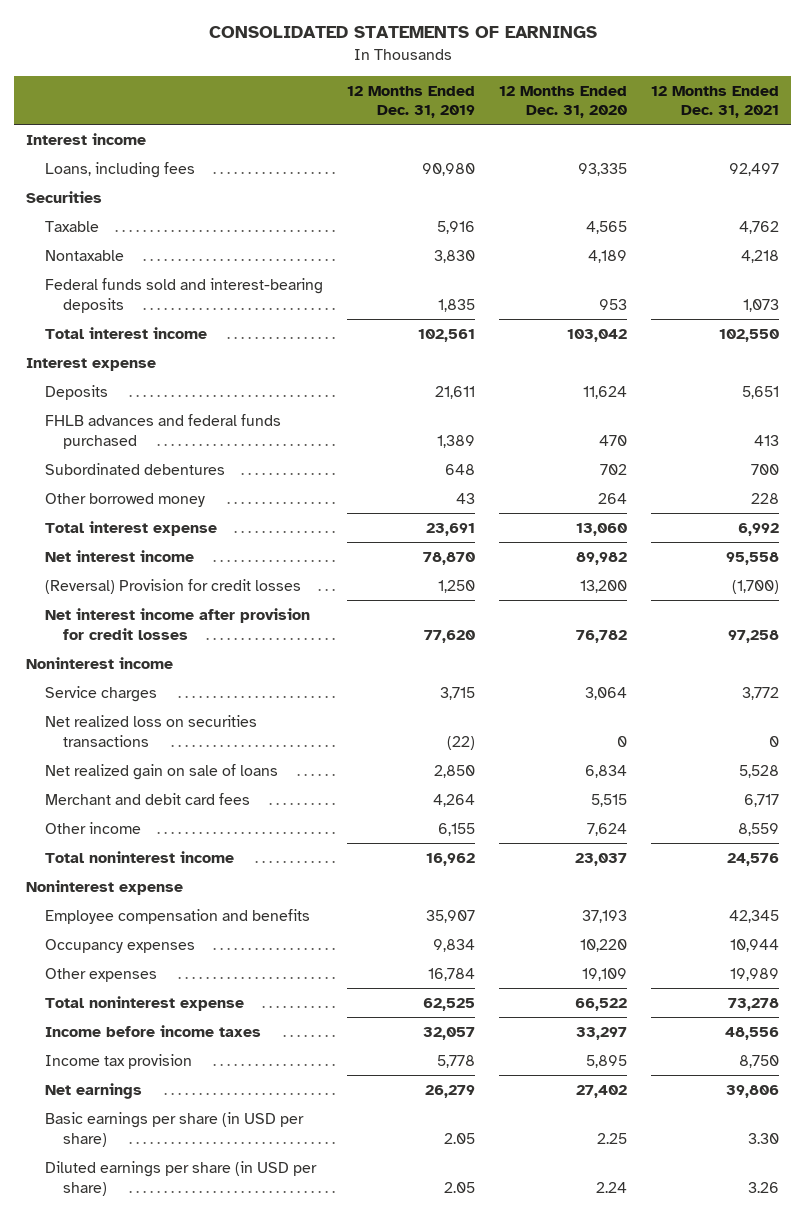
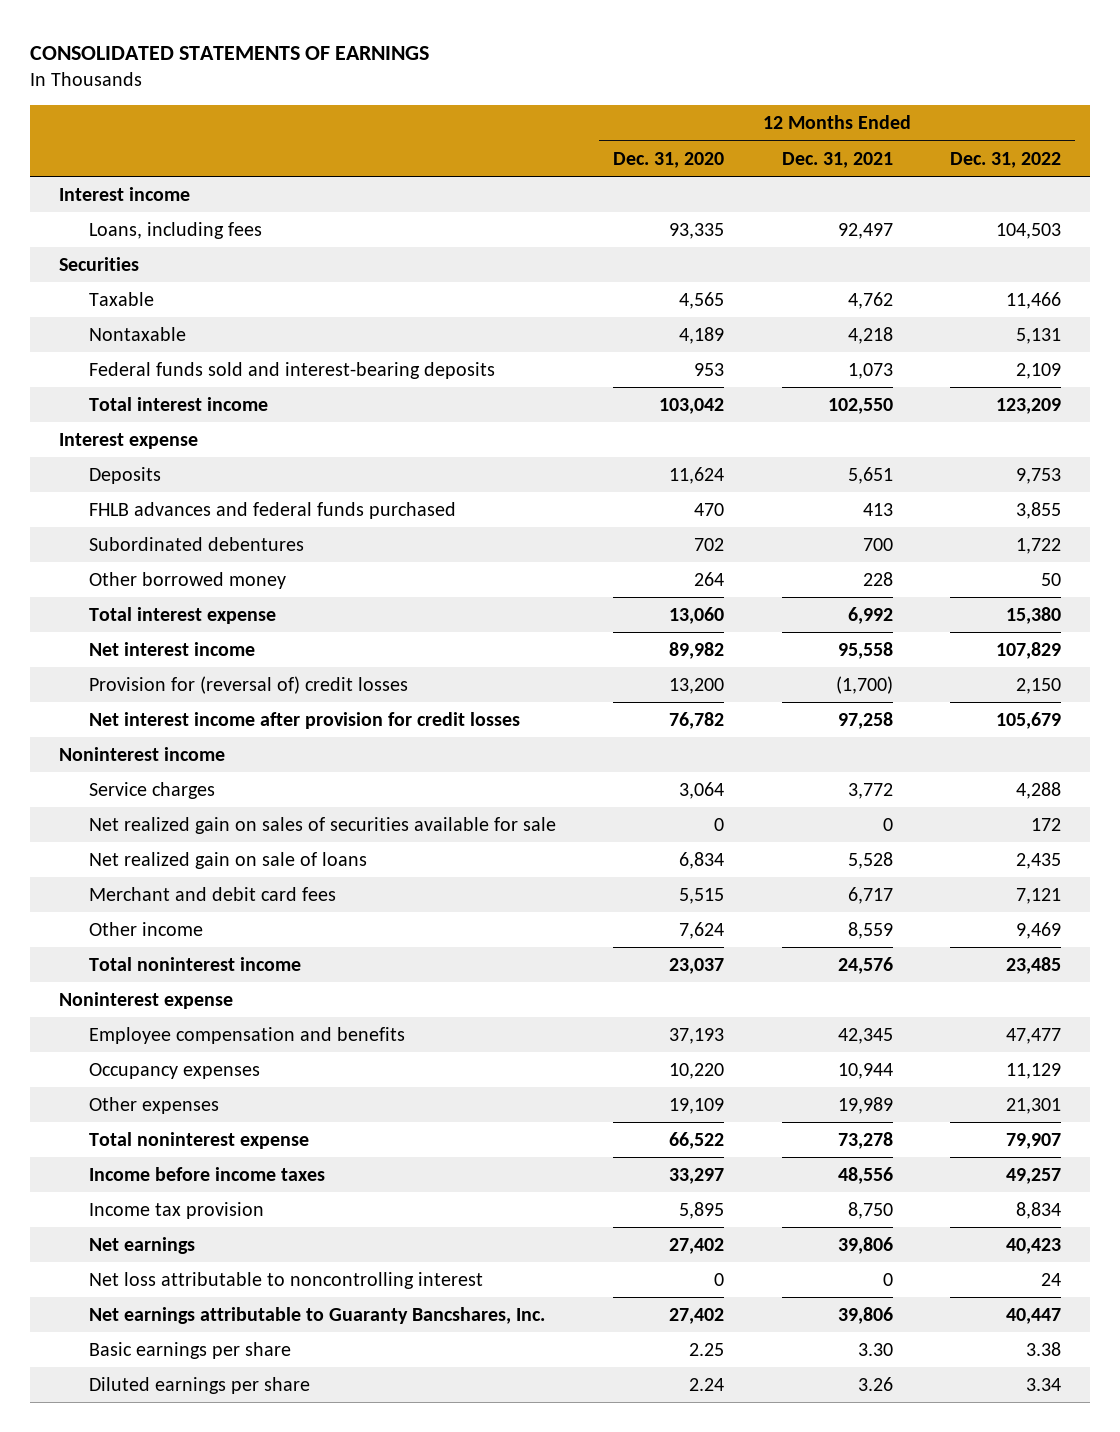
- | 12 Months Ended Dec. 31, 2019 | 12 Months Ended Dec. 31, 2020 | 12 Months Ended Dec. 31, 2021
+ | 12 Months Ended Dec. 31, 2020 | 12 Months Ended Dec. 31, 2021 | 12 Months Ended Dec. 31, 2022
- (Reversal) Provision for credit losses | 1,250 | 13,200 | (1,700)
+ Provision for (reversal of) credit losses | 13,200 | (1,700) | 2,150
- Net realized loss on securities transactions | (22) | 0 | 0
+ Net realized gain on sales of securities available for sale | 0 | 0 | 172
- Basic earnings per share (in USD per share) | 2.05 | 2.25 | 3.30
- Diluted earnings per share (in USD per share) | 2.05 | 2.24 | 3.26
+ Net loss attributable to noncontrolling interest | 0 | 0 | 24
+ Net earnings attributable to Guaranty Bancshares, Inc. | 27,402 | 39,806 | 40,447
+ Basic earnings per share | 2.25 | 3.30 | 3.38
+ Diluted earnings per share | 2.24 | 3.26 | 3.34

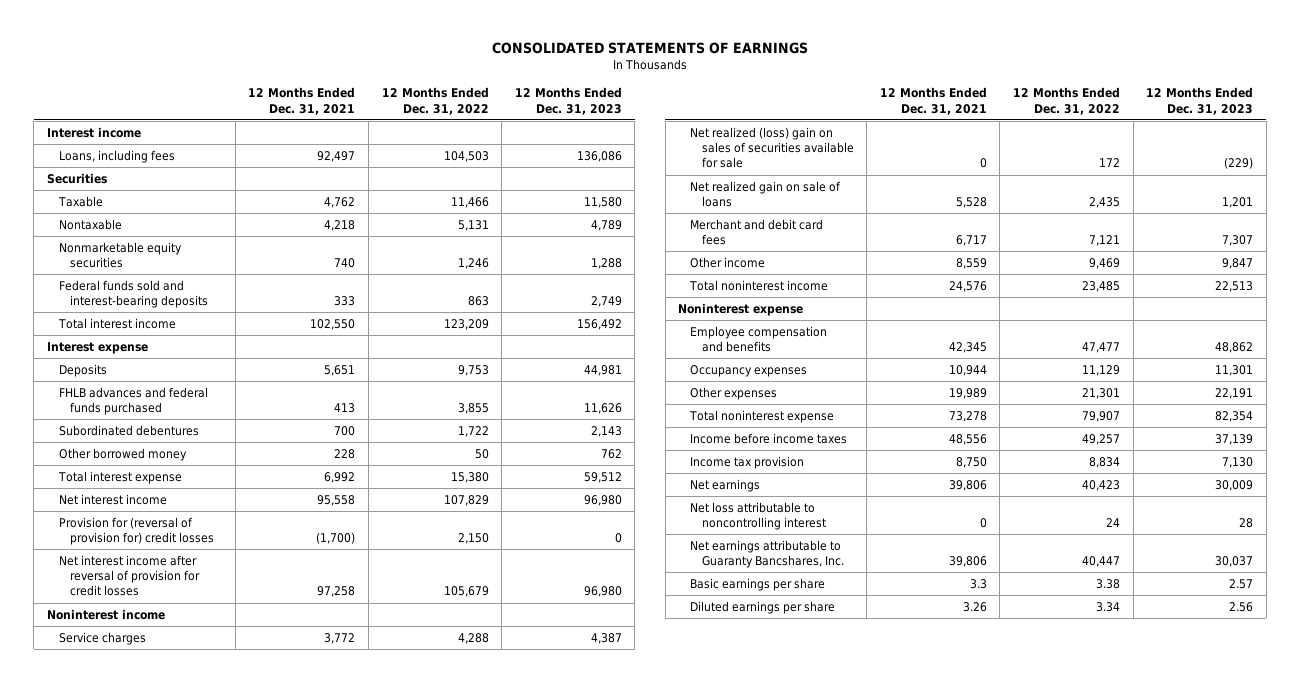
- | 12 Months Ended Dec. 31, 2020 | 12 Months Ended Dec. 31, 2021 | 12 Months Ended Dec. 31, 2022
+ | 12 Months Ended Dec. 31, 2021 | 12 Months Ended Dec. 31, 2022 | 12 Months Ended Dec. 31, 2023
- Federal funds sold and interest-bearing deposits | 953 | 1,073 | 2,109
+ Nonmarketable equity securities | 740 | 1,246 | 1,288
+ Federal funds sold and interest-bearing deposits | 333 | 863 | 2,749
- Provision for (reversal of) credit losses | 13,200 | (1,700) | 2,150
- Net interest income after provision for credit losses | 76,782 | 97,258 | 105,679
+ Provision for (reversal of provision for) credit losses | (1,700) | 2,150 | 0
+ Net interest income after reversal of provision for credit losses | 97,258 | 105,679 | 96,980
- Net realized gain on sales of securities available for sale | 0 | 0 | 172
+ Net realized (loss) gain on sales of securities available for sale | 0 | 172 | (229)
- Basic earnings per share | 2.25 | 3.30 | 3.38
+ Basic earnings per share | 3.3 | 3.38 | 2.57

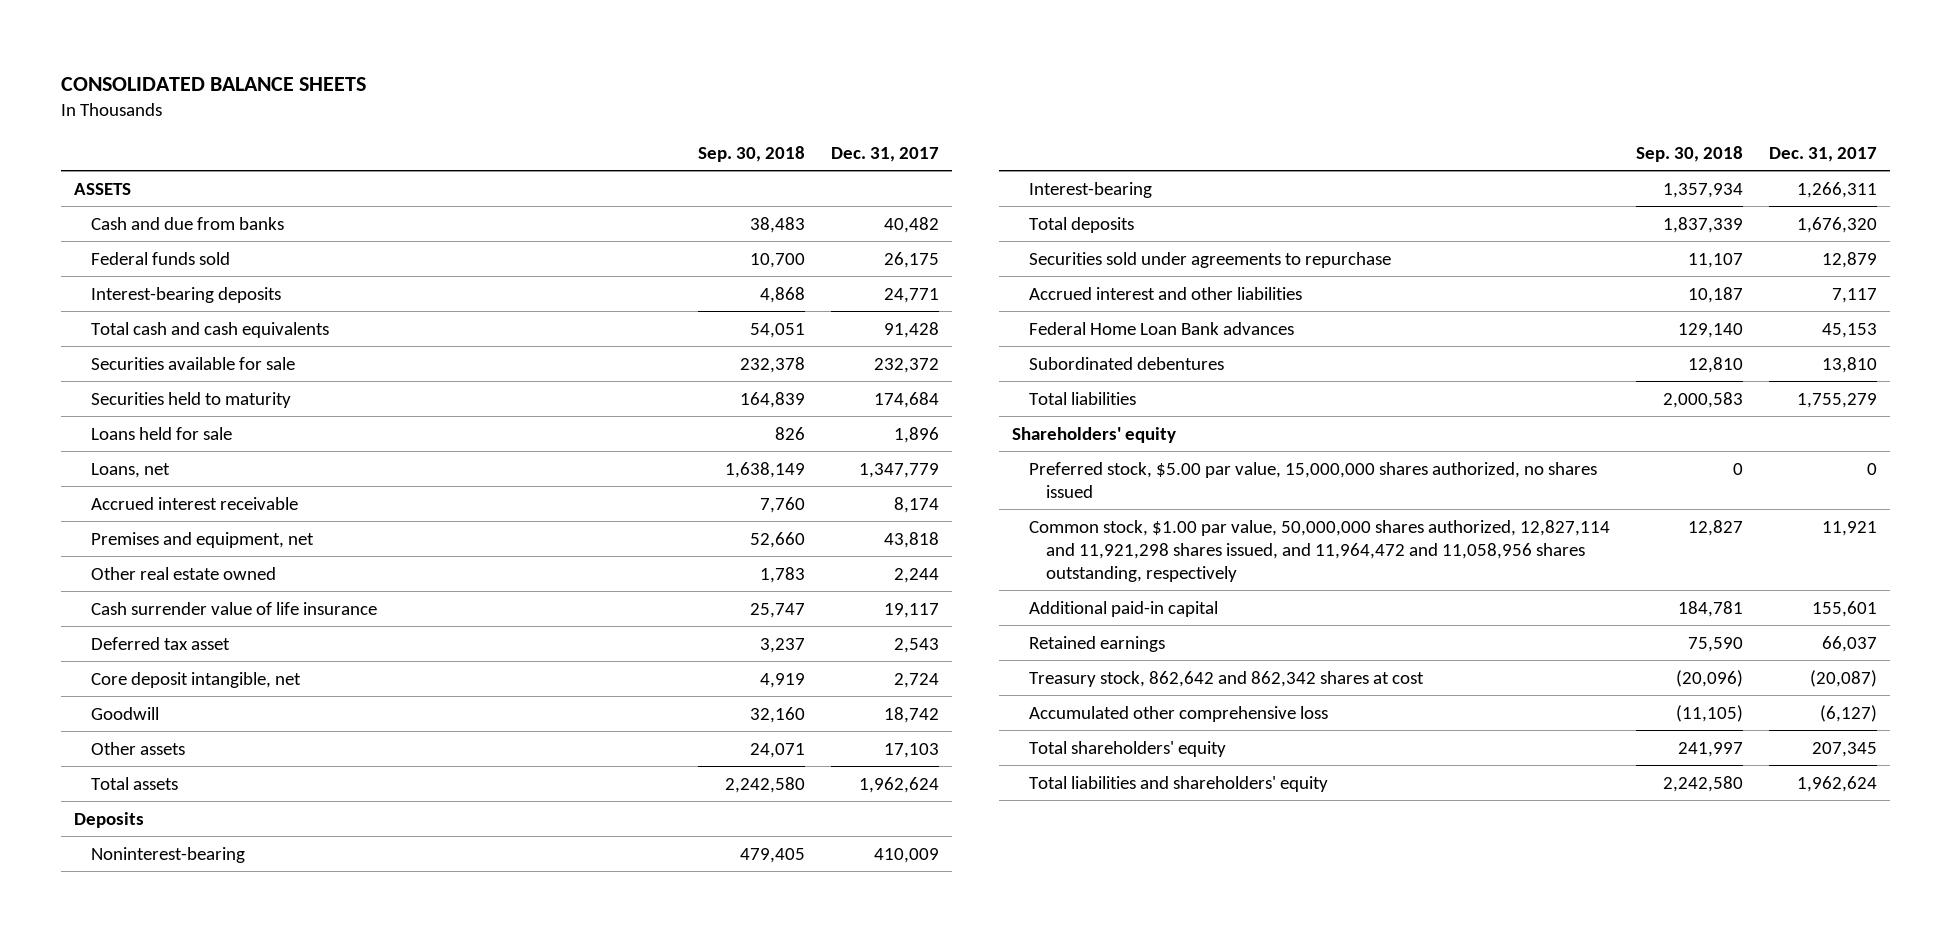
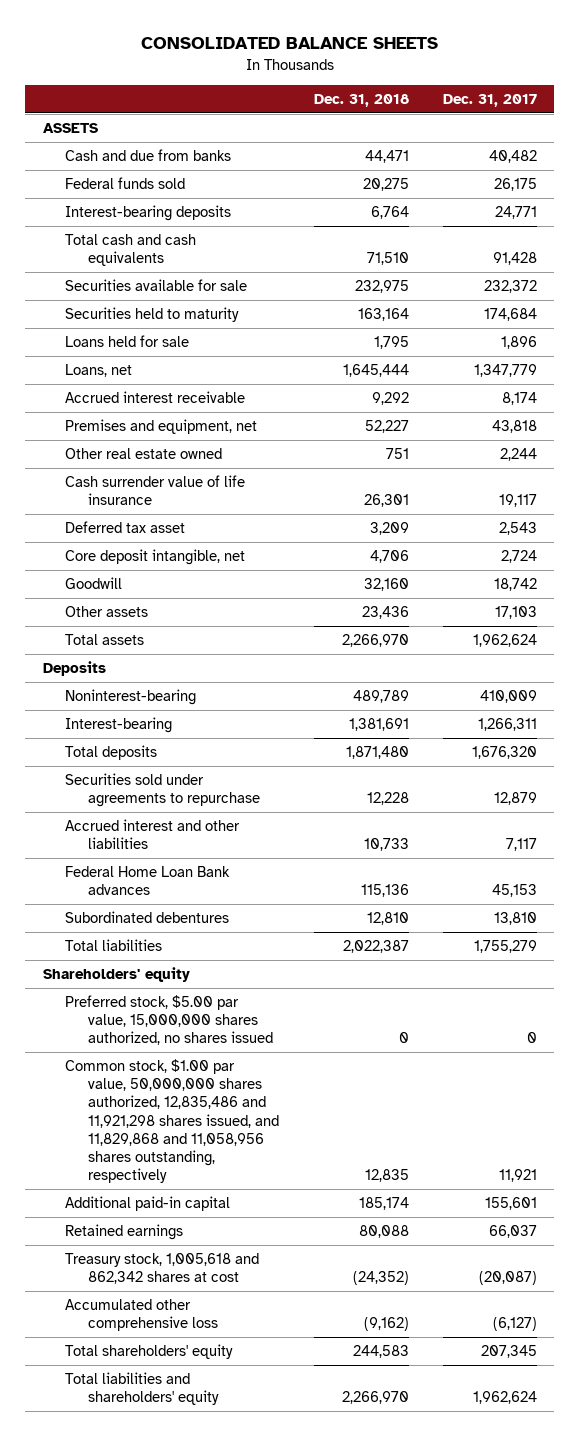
- | Sep. 30, 2018 | Dec. 31, 2017
+ | Dec. 31, 2018 | Dec. 31, 2017
- Common stock, $1.00 par value, 50,000,000 shares authorized, 12,827,114 and 11,921,298 shares issued, and 11,964,472 and 11,058,956 shares outstanding, respectively | 12,827 | 11,921
+ Common stock, $1.00 par value, 50,000,000 shares authorized, 12,835,486 and 11,921,298 shares issued, and 11,829,868 and 11,058,956 shares outstanding, respectively | 12,835 | 11,921
- Treasury stock, 862,642 and 862,342 shares at cost | (20,096) | (20,087)
+ Treasury stock, 1,005,618 and 862,342 shares at cost | (24,352) | (20,087)

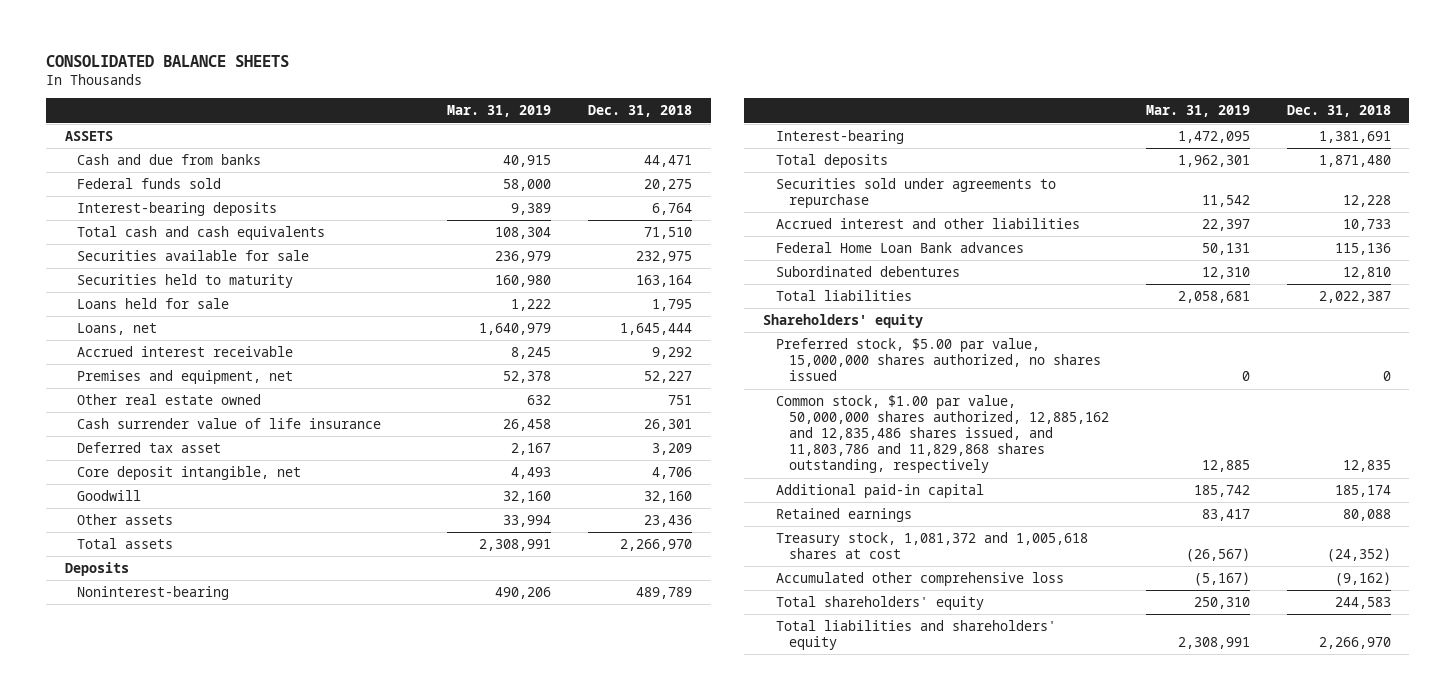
- | Dec. 31, 2018 | Dec. 31, 2017
+ | Mar. 31, 2019 | Dec. 31, 2018
- Common stock, $1.00 par value, 50,000,000 shares authorized, 12,835,486 and 11,921,298 shares issued, and 11,829,868 and 11,058,956 shares outstanding, respectively | 12,835 | 11,921
+ Common stock, $1.00 par value, 50,000,000 shares authorized, 12,885,162 and 12,835,486 shares issued, and 11,803,786 and 11,829,868 shares outstanding, respectively | 12,885 | 12,835
- Treasury stock, 1,005,618 and 862,342 shares at cost | (24,352) | (20,087)
+ Treasury stock, 1,081,372 and 1,005,618 shares at cost | (26,567) | (24,352)

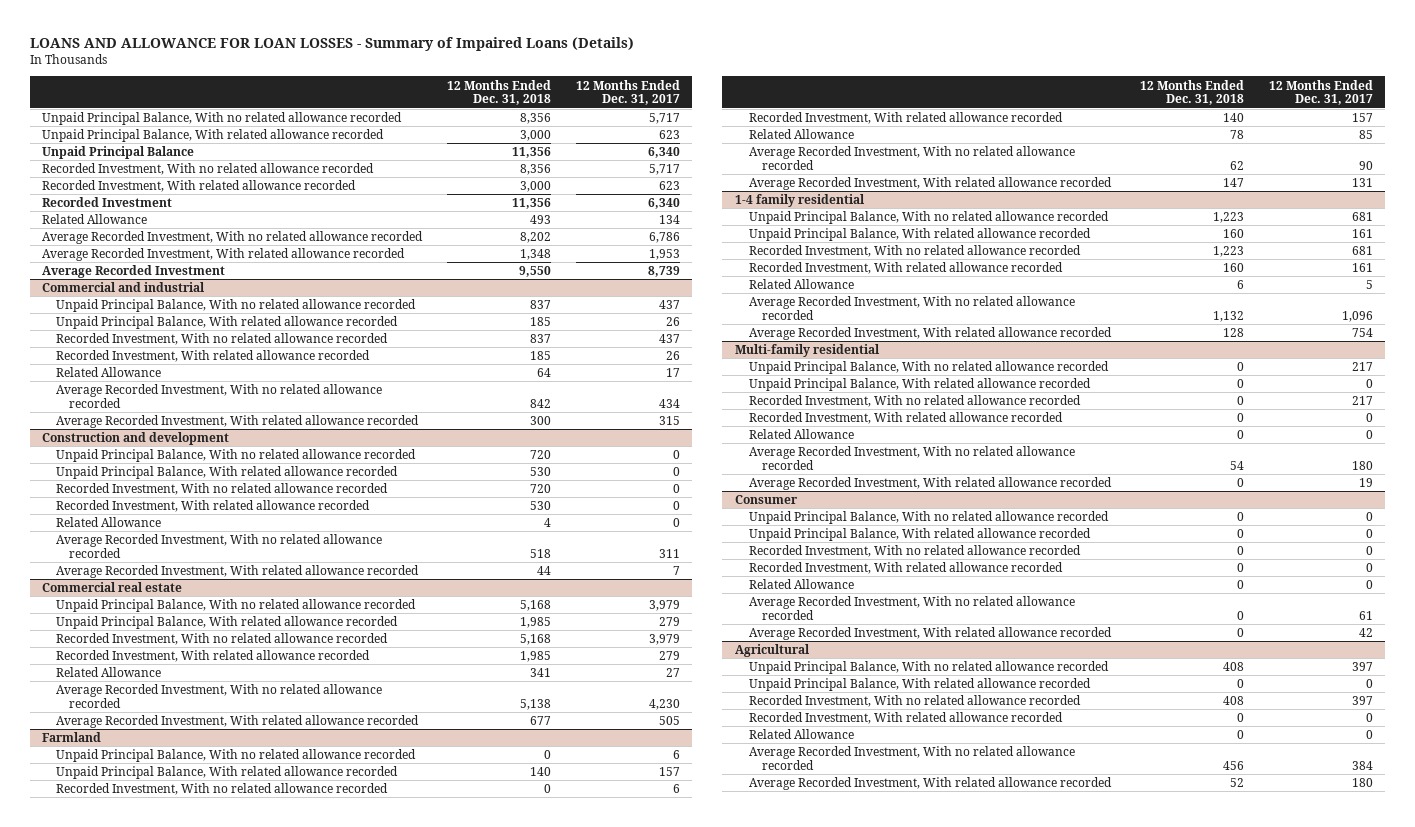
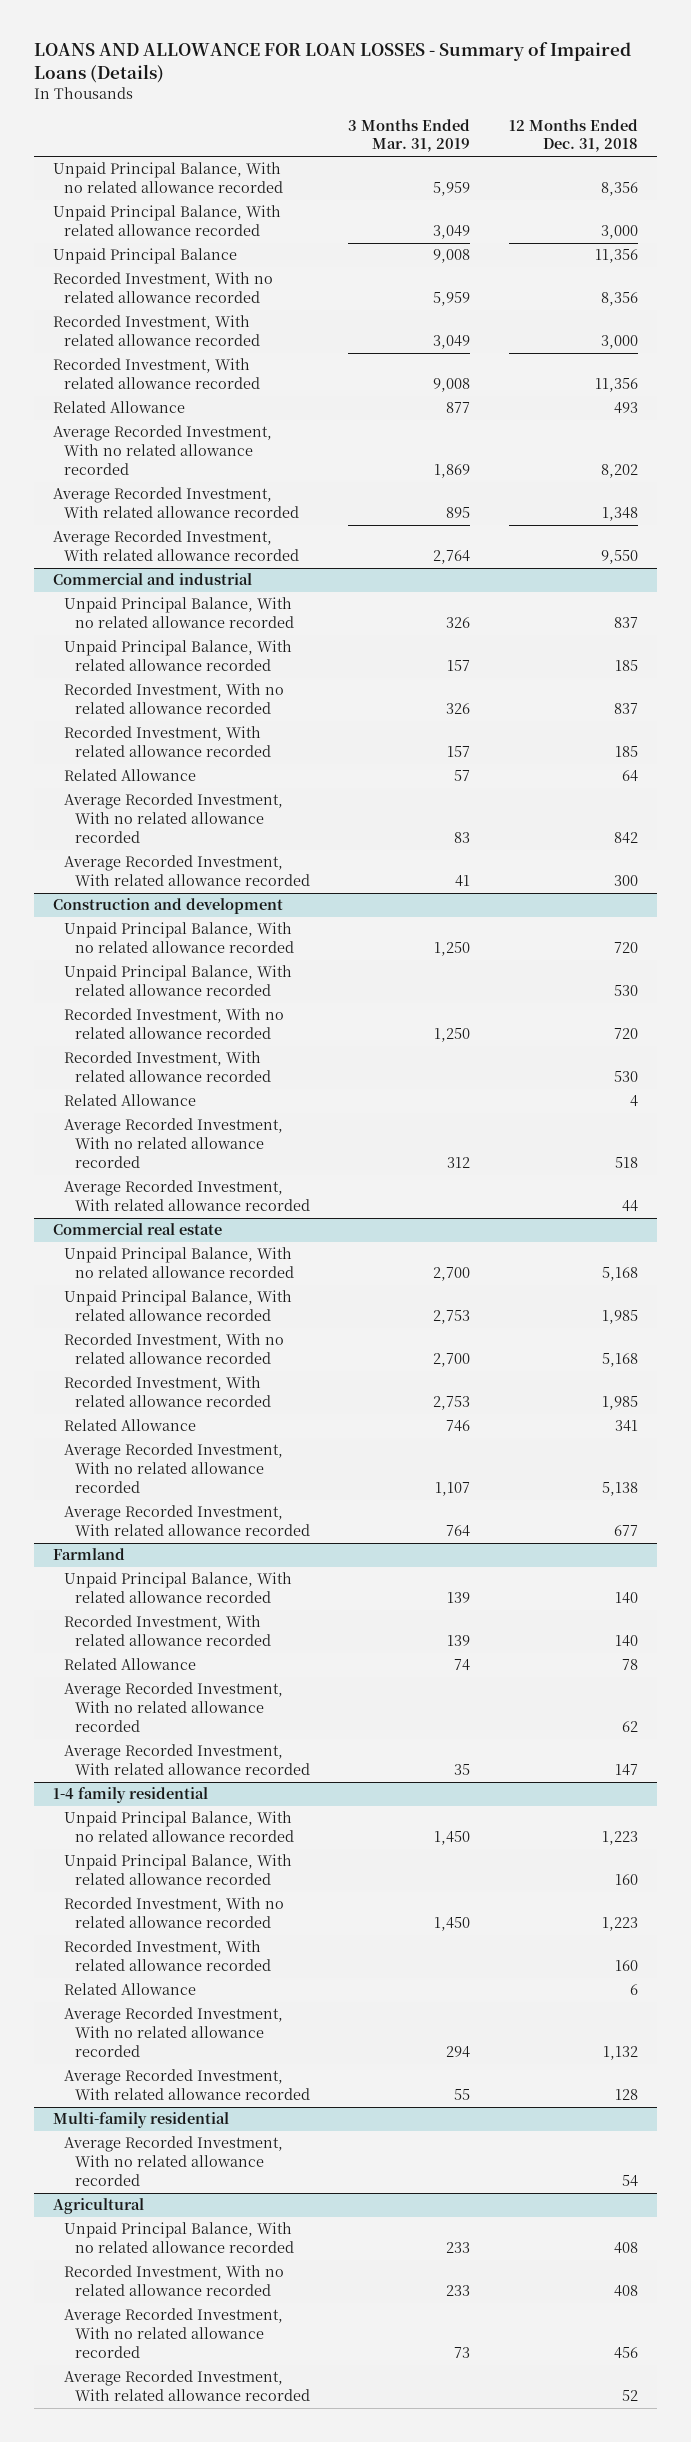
- | 12 Months Ended Dec. 31, 2018 | 12 Months Ended Dec. 31, 2017
+ | 3 Months Ended Mar. 31, 2019 | 12 Months Ended Dec. 31, 2018
- Recorded Investment | 11,356 | 6,340
+ Recorded Investment, With related allowance recorded | 9,008 | 11,356
- Average Recorded Investment | 9,550 | 8,739
+ Average Recorded Investment, With related allowance recorded | 2,764 | 9,550
@ Farmland
- Unpaid Principal Balance, With no related allowance recorded | 0 | 6
- Recorded Investment, With no related allowance recorded | 0 | 6
@ Multi-family residential
- Unpaid Principal Balance, With no related allowance recorded | 0 | 217
- Unpaid Principal Balance, With related allowance recorded | 0 | 0
- Recorded Investment, With no related allowance recorded | 0 | 217
- Recorded Investment, With related allowance recorded | 0 | 0
- Related Allowance | 0 | 0
- Average Recorded Investment, With related allowance recorded | 0 | 19
- Consumer
- Unpaid Principal Balance, With no related allowance recorded | 0 | 0
- Unpaid Principal Balance, With related allowance recorded | 0 | 0
- Recorded Investment, With no related allowance recorded | 0 | 0
- Recorded Investment, With related allowance recorded | 0 | 0
- Related Allowance | 0 | 0
- Average Recorded Investment, With no related allowance recorded | 0 | 61
- Average Recorded Investment, With related allowance recorded | 0 | 42
@ Agricultural
- Unpaid Principal Balance, With related allowance recorded | 0 | 0
- Recorded Investment, With related allowance recorded | 0 | 0
- Related Allowance | 0 | 0

